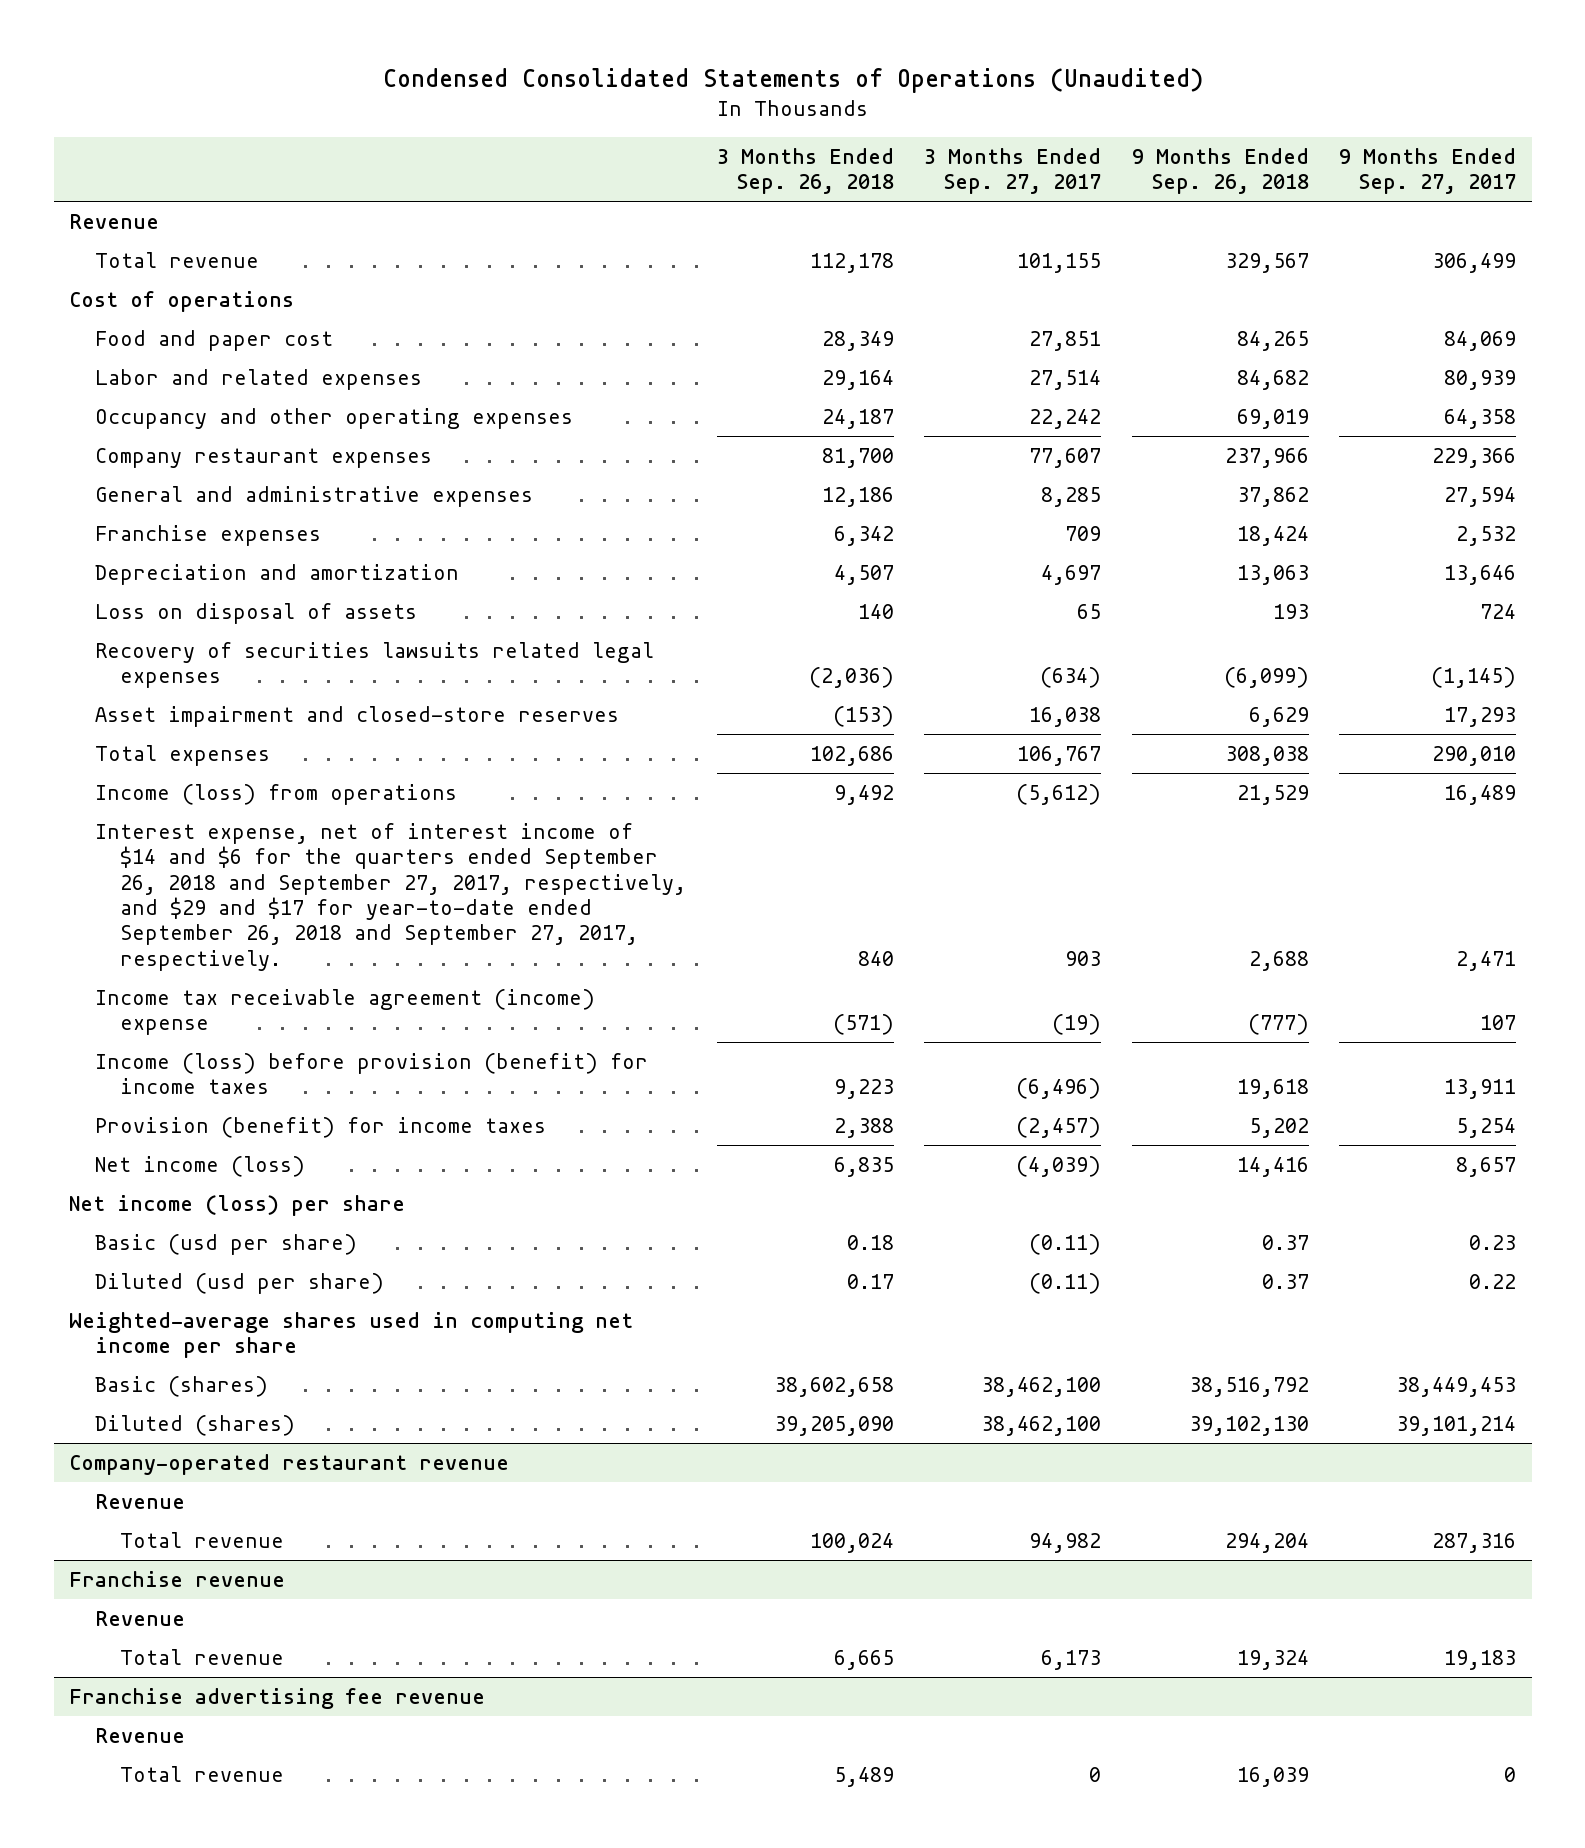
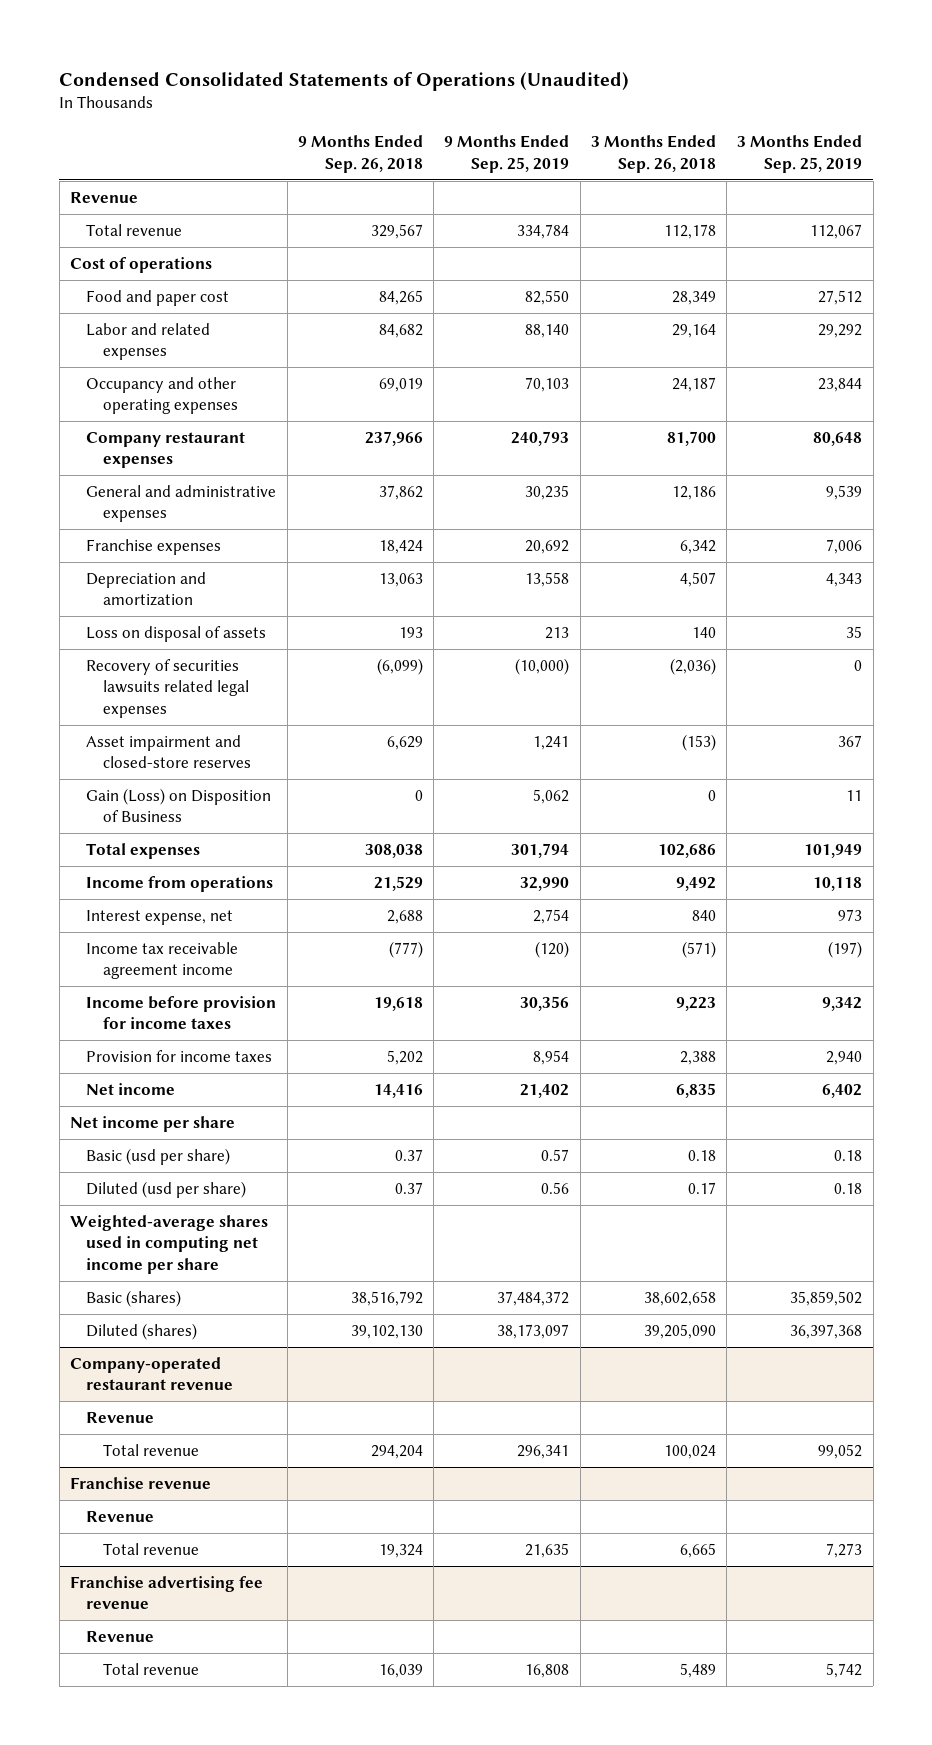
- | 3 Months Ended Sep. 26, 2018 | 3 Months Ended Sep. 27, 2017 | 9 Months Ended Sep. 26, 2018 | 9 Months Ended Sep. 27, 2017
+ | 9 Months Ended Sep. 26, 2018 | 9 Months Ended Sep. 25, 2019 | 3 Months Ended Sep. 26, 2018 | 3 Months Ended Sep. 25, 2019
+ Gain (Loss) on Disposition of Business | 0 | 5,062 | 0 | 11
- Income (loss) from operations | 9,492 | (5,612) | 21,529 | 16,489
- Interest expense, net of interest income of $14 and $6 for the quarters ended September 26, 2018 and September 27, 2017, respectively, and $29 and $17 for year-to-date ended September 26, 2018 and September 27, 2017, respectively. | 840 | 903 | 2,688 | 2,471
- Income tax receivable agreement (income) expense | (571) | (19) | (777) | 107
- Income (loss) before provision (benefit) for income taxes | 9,223 | (6,496) | 19,618 | 13,911
- Provision (benefit) for income taxes | 2,388 | (2,457) | 5,202 | 5,254
- Net income (loss) | 6,835 | (4,039) | 14,416 | 8,657
- Net income (loss) per share
+ Income from operations | 21,529 | 32,990 | 9,492 | 10,118
+ Interest expense, net | 2,688 | 2,754 | 840 | 973
+ Income tax receivable agreement income | (777) | (120) | (571) | (197)
+ Income before provision for income taxes | 19,618 | 30,356 | 9,223 | 9,342
+ Provision for income taxes | 5,202 | 8,954 | 2,388 | 2,940
+ Net income | 14,416 | 21,402 | 6,835 | 6,402
+ Net income per share

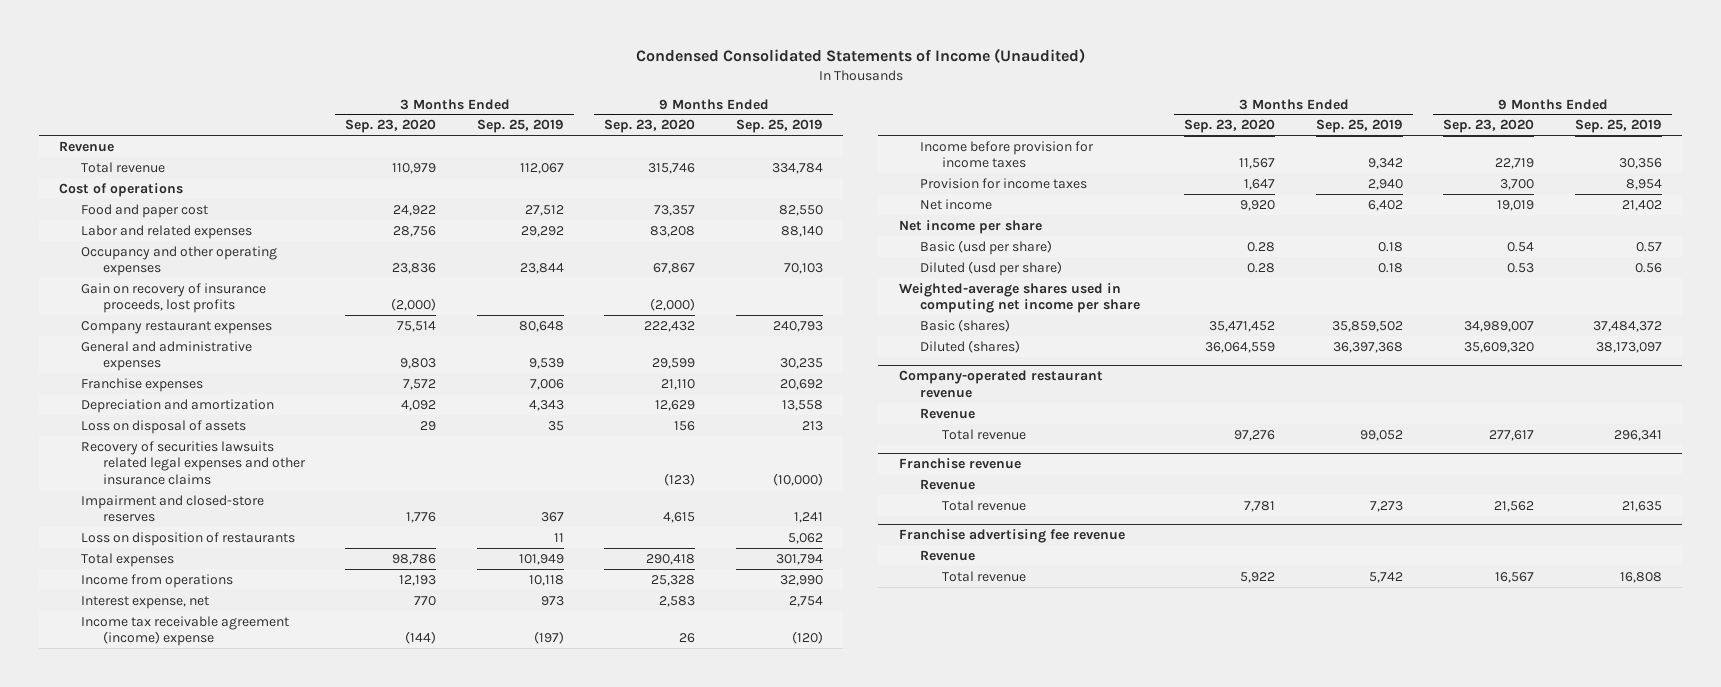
- Condensed Consolidated Statements of Operations (Unaudited)
+ Condensed Consolidated Statements of Income (Unaudited)
- | 9 Months Ended Sep. 26, 2018 | 9 Months Ended Sep. 25, 2019 | 3 Months Ended Sep. 26, 2018 | 3 Months Ended Sep. 25, 2019
+ | 3 Months Ended Sep. 23, 2020 | 3 Months Ended Sep. 25, 2019 | 9 Months Ended Sep. 23, 2020 | 9 Months Ended Sep. 25, 2019
+ Gain on recovery of insurance proceeds, lost profits | (2,000) | | (2,000) |
- Recovery of securities lawsuits related legal expenses | (6,099) | (10,000) | (2,036) | 0
- Asset impairment and closed-store reserves | 6,629 | 1,241 | (153) | 367
- Gain (Loss) on Disposition of Business | 0 | 5,062 | 0 | 11
+ Recovery of securities lawsuits related legal expenses and other insurance claims | | | (123) | (10,000)
+ Impairment and closed-store reserves | 1,776 | 367 | 4,615 | 1,241
+ Loss on disposition of restaurants | | 11 | | 5,062
- Income tax receivable agreement income | (777) | (120) | (571) | (197)
+ Income tax receivable agreement (income) expense | (144) | (197) | 26 | (120)

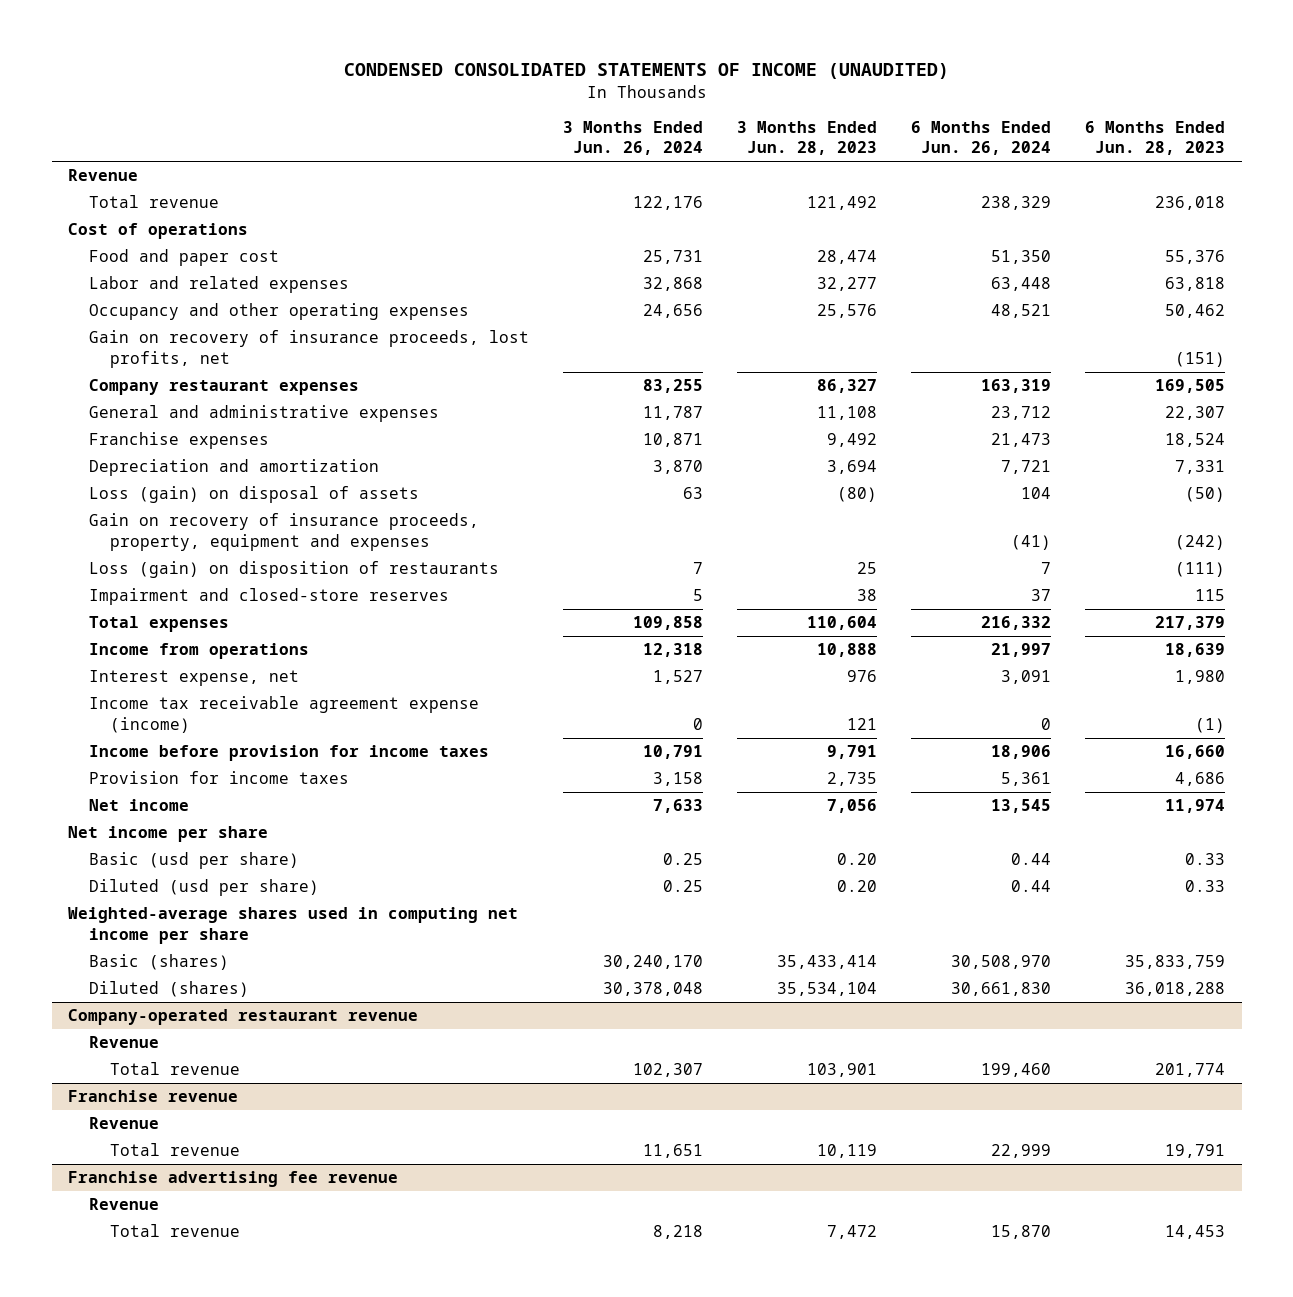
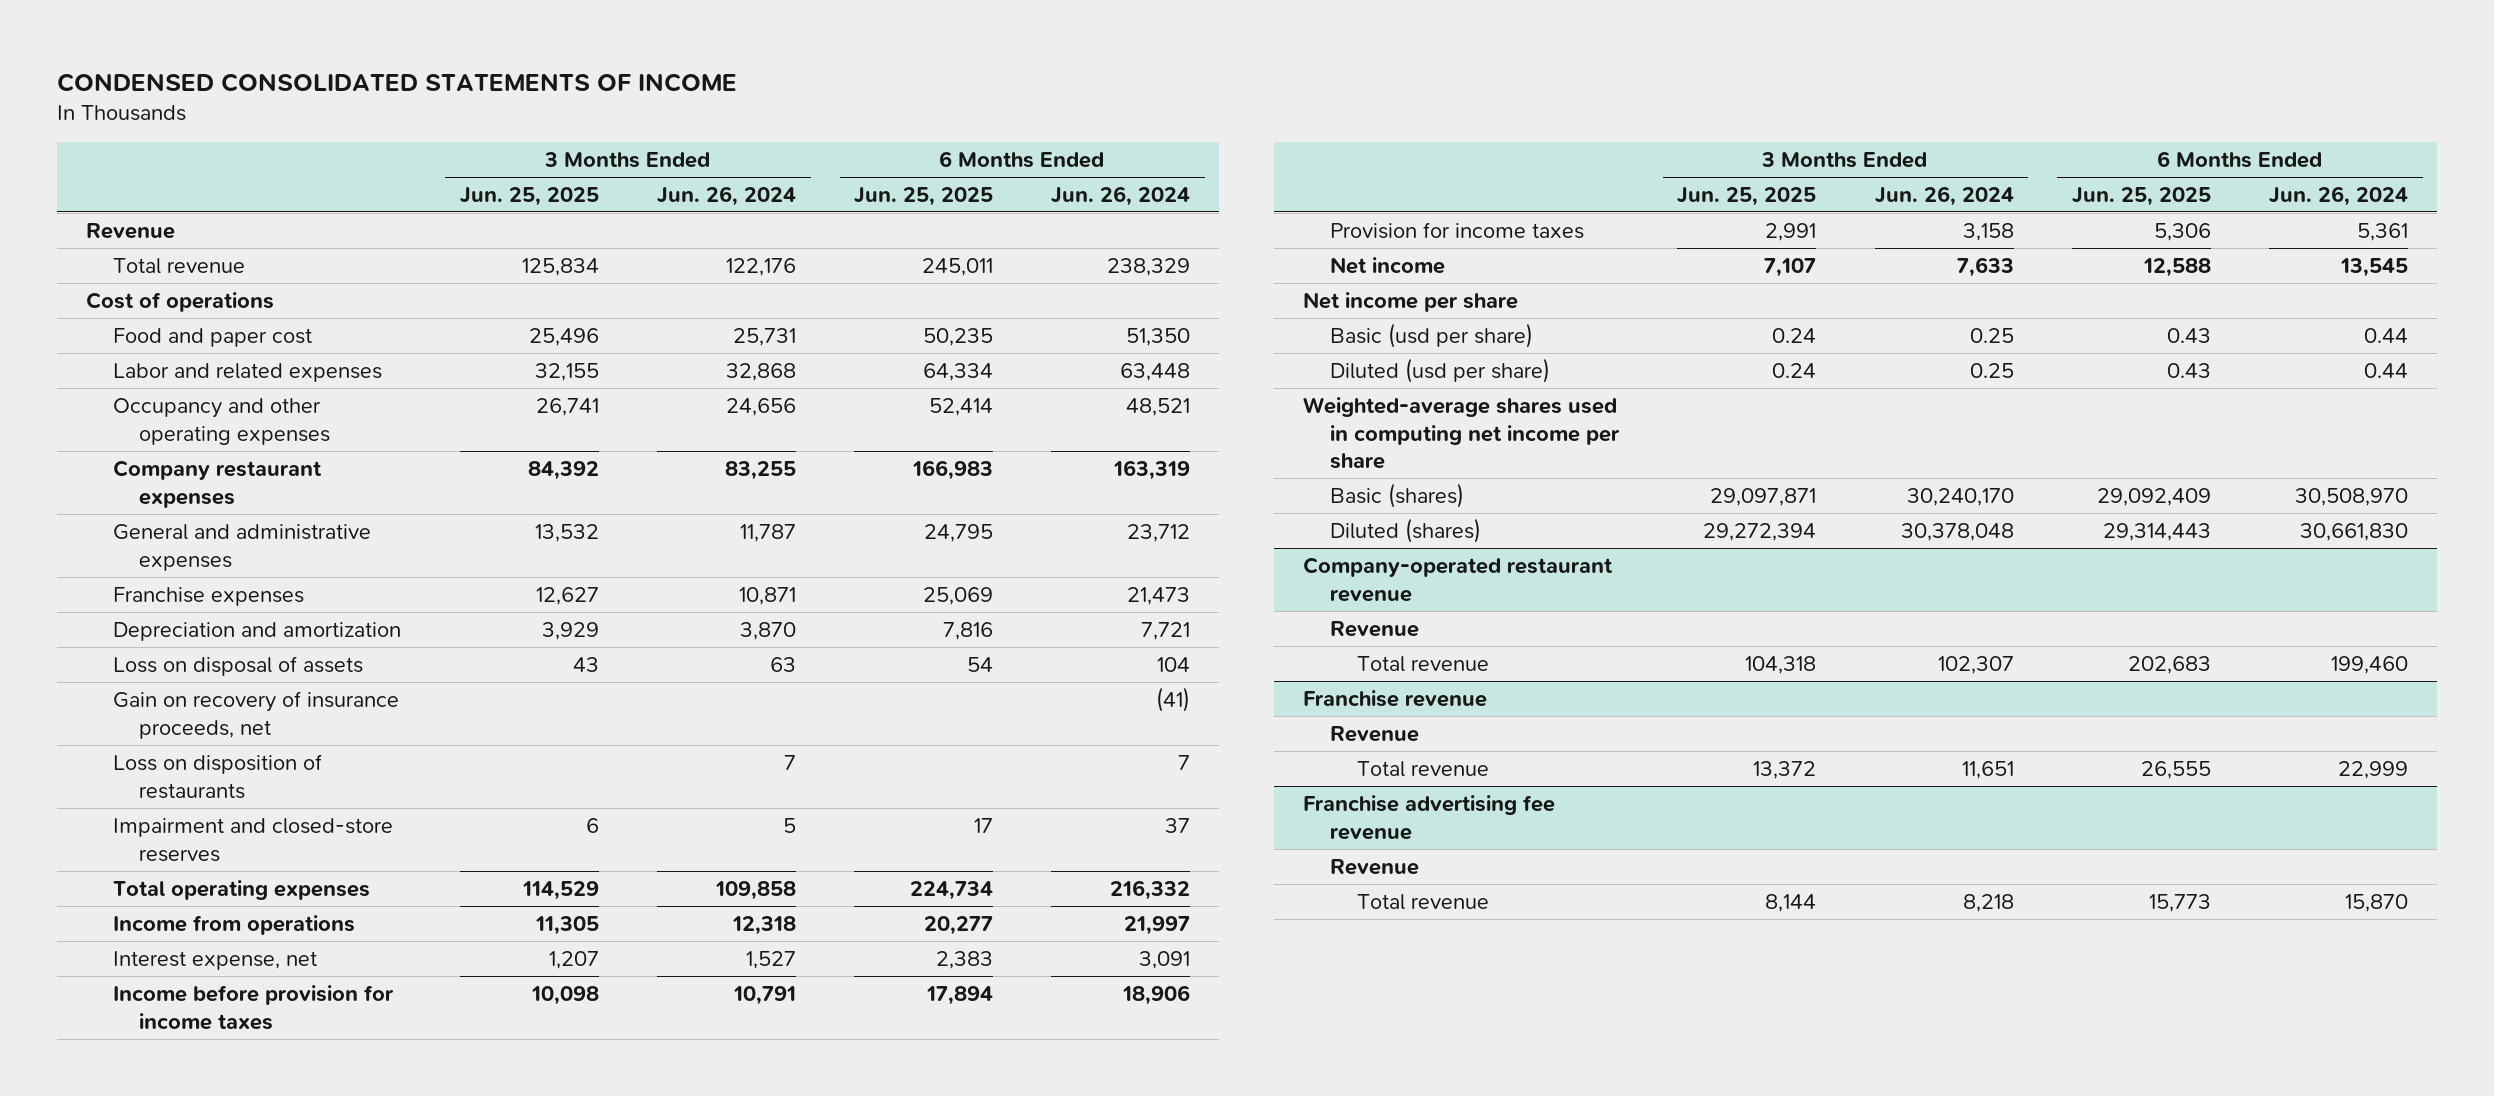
- CONDENSED CONSOLIDATED STATEMENTS OF INCOME (UNAUDITED)
+ CONDENSED CONSOLIDATED STATEMENTS OF INCOME
- | 3 Months Ended Jun. 26, 2024 | 3 Months Ended Jun. 28, 2023 | 6 Months Ended Jun. 26, 2024 | 6 Months Ended Jun. 28, 2023
+ | 3 Months Ended Jun. 25, 2025 | 3 Months Ended Jun. 26, 2024 | 6 Months Ended Jun. 25, 2025 | 6 Months Ended Jun. 26, 2024
- Gain on recovery of insurance proceeds, lost profits, net | | | | (151)
- Loss (gain) on disposal of assets | 63 | (80) | 104 | (50)
- Gain on recovery of insurance proceeds, property, equipment and expenses | | | (41) | (242)
- Loss (gain) on disposition of restaurants | 7 | 25 | 7 | (111)
+ Loss on disposal of assets | 43 | 63 | 54 | 104
+ Gain on recovery of insurance proceeds, net | | | | (41)
+ Loss on disposition of restaurants | | 7 | | 7
- Total expenses | 109,858 | 110,604 | 216,332 | 217,379
+ Total operating expenses | 114,529 | 109,858 | 224,734 | 216,332
- Income tax receivable agreement expense (income) | 0 | 121 | 0 | (1)

